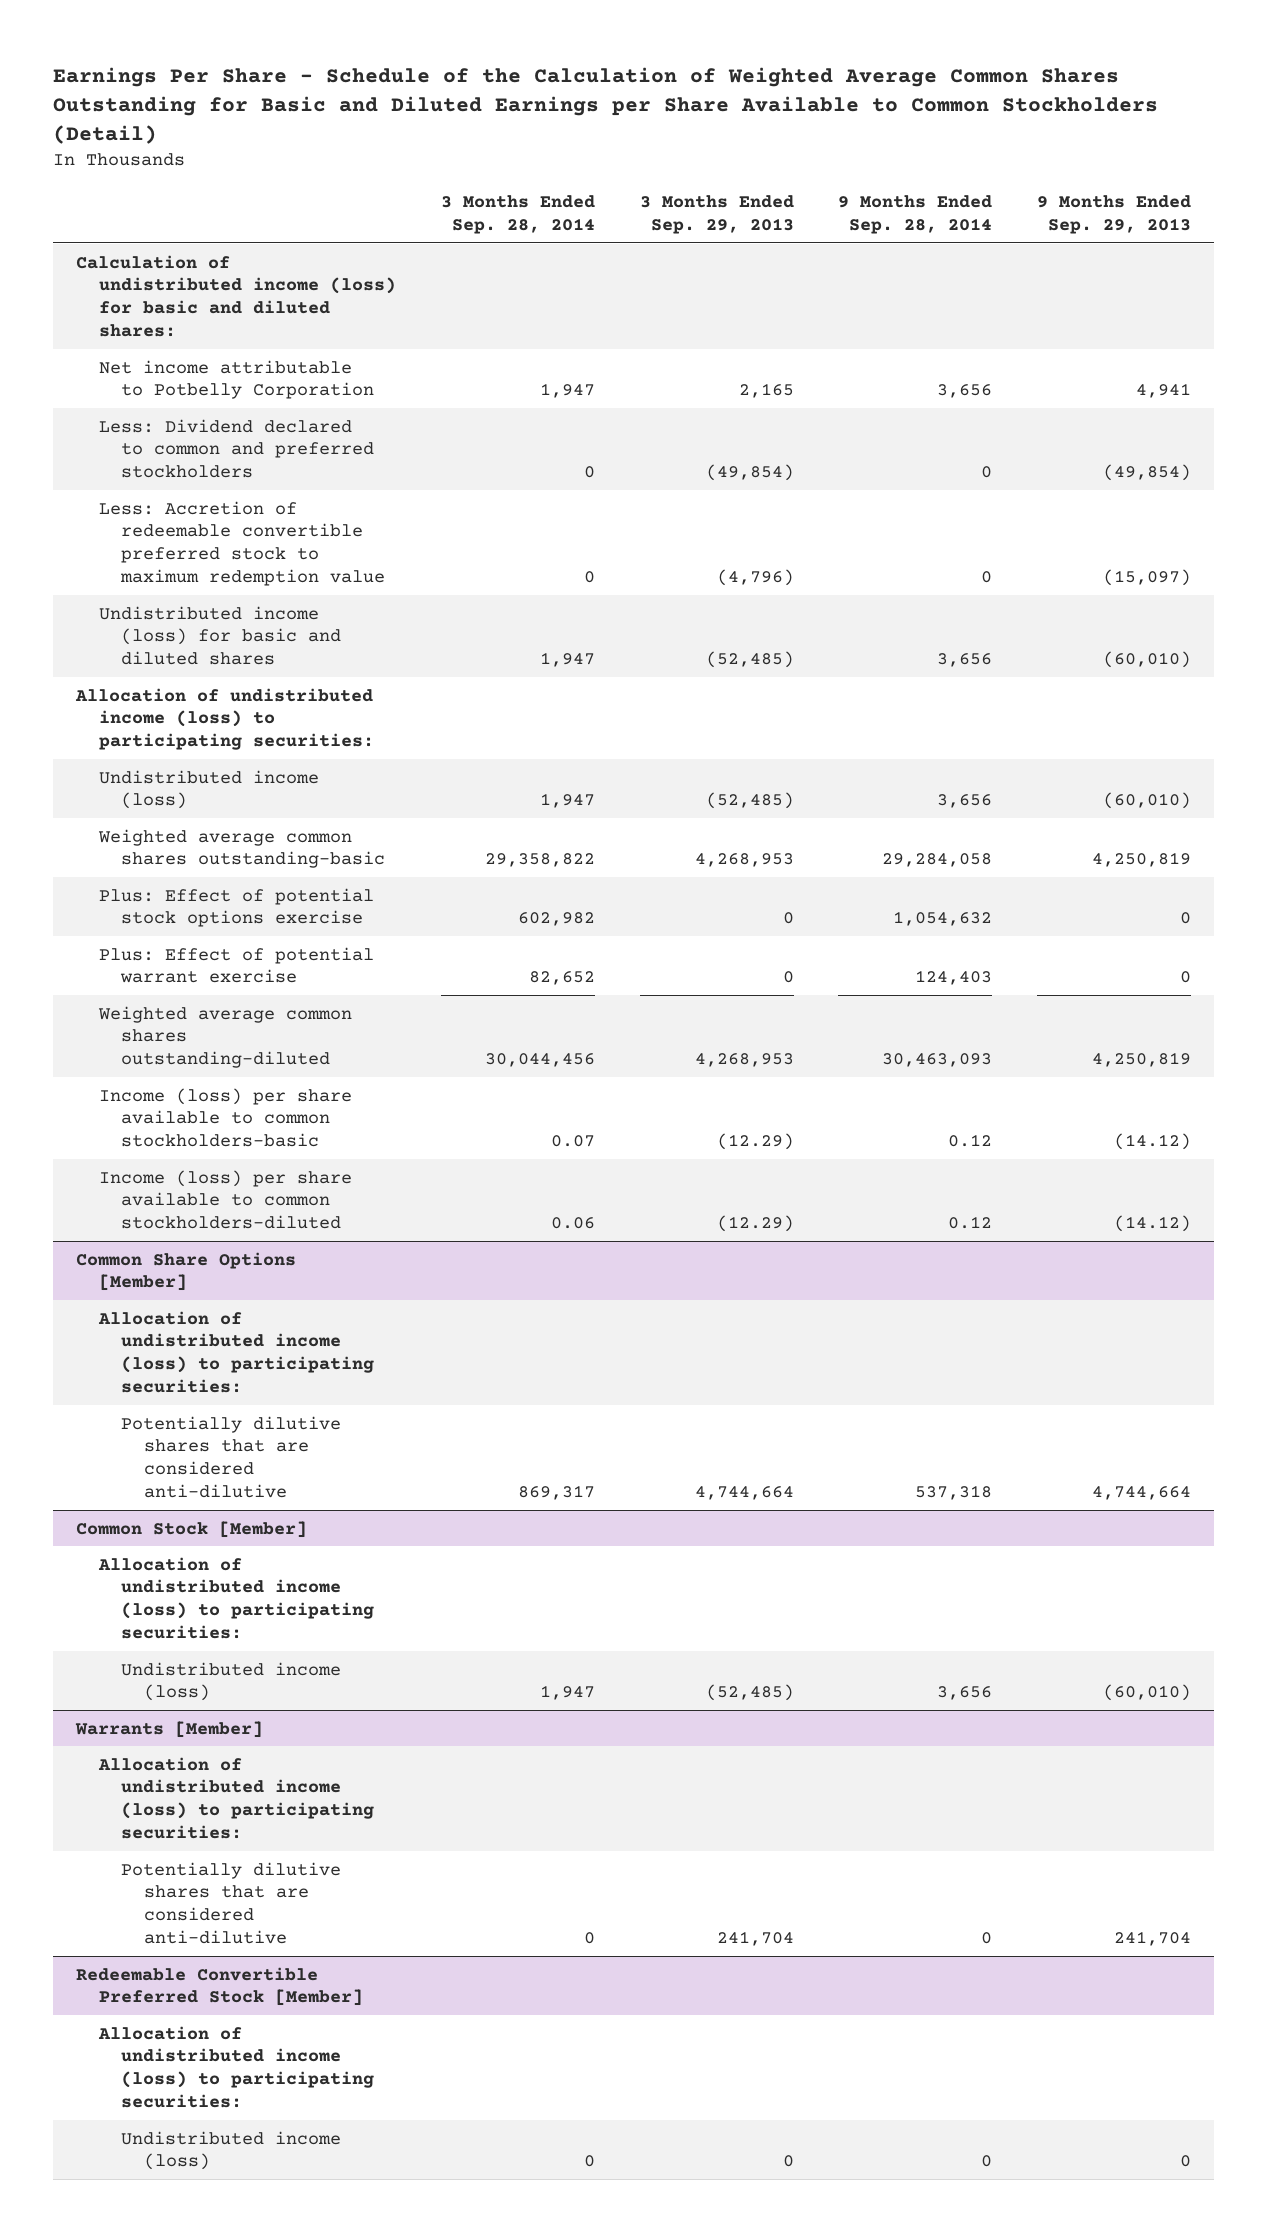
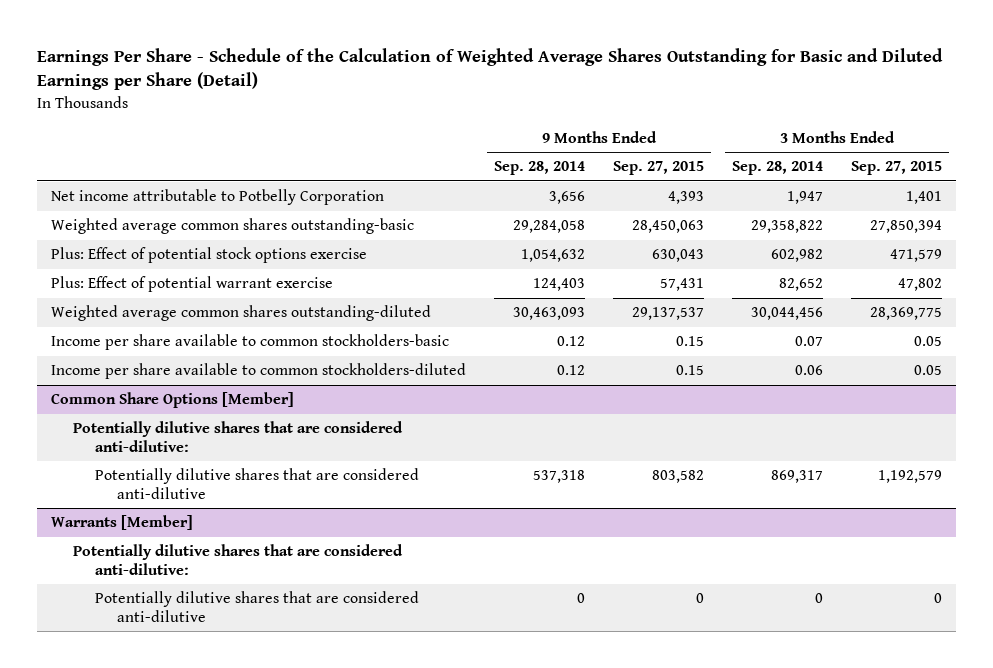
- Earnings Per Share - Schedule of the Calculation of Weighted Average Common Shares Outstanding for Basic and Diluted Earnings per Share Available to Common Stockholders (Detail)
+ Earnings Per Share - Schedule of the Calculation of Weighted Average Shares Outstanding for Basic and Diluted Earnings per Share (Detail)
- | 3 Months Ended Sep. 28, 2014 | 3 Months Ended Sep. 29, 2013 | 9 Months Ended Sep. 28, 2014 | 9 Months Ended Sep. 29, 2013
+ | 9 Months Ended Sep. 28, 2014 | 9 Months Ended Sep. 27, 2015 | 3 Months Ended Sep. 28, 2014 | 3 Months Ended Sep. 27, 2015
- Calculation of undistributed income (loss) for basic and diluted shares:
- Less: Dividend declared to common and preferred stockholders | 0 | (49,854) | 0 | (49,854)
- Less: Accretion of redeemable convertible preferred stock to maximum redemption value | 0 | (4,796) | 0 | (15,097)
- Undistributed income (loss) for basic and diluted shares | 1,947 | (52,485) | 3,656 | (60,010)
- Allocation of undistributed income (loss) to participating securities:
- Undistributed income (loss) | 1,947 | (52,485) | 3,656 | (60,010)
- Income (loss) per share available to common stockholders-basic | 0.07 | (12.29) | 0.12 | (14.12)
- Income (loss) per share available to common stockholders-diluted | 0.06 | (12.29) | 0.12 | (14.12)
+ Income per share available to common stockholders-basic | 0.12 | 0.15 | 0.07 | 0.05
+ Income per share available to common stockholders-diluted | 0.12 | 0.15 | 0.06 | 0.05
@ Common Share Options [Member]
- Allocation of undistributed income (loss) to participating securities:
+ Potentially dilutive shares that are considered anti-dilutive:
- Common Stock [Member]
- Allocation of undistributed income (loss) to participating securities:
- Undistributed income (loss) | 1,947 | (52,485) | 3,656 | (60,010)
@ Warrants [Member]
- Allocation of undistributed income (loss) to participating securities:
+ Potentially dilutive shares that are considered anti-dilutive:
- Redeemable Convertible Preferred Stock [Member]
- Allocation of undistributed income (loss) to participating securities:
- Undistributed income (loss) | 0 | 0 | 0 | 0

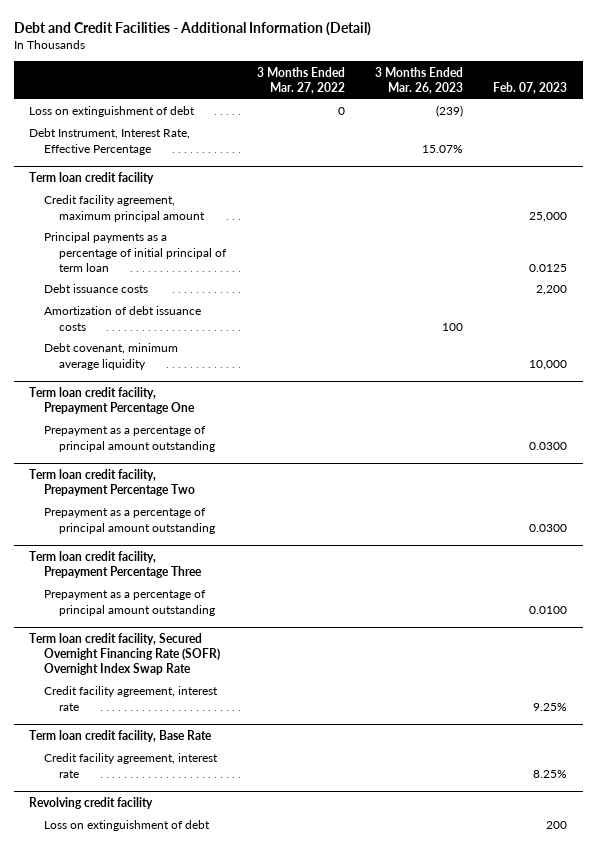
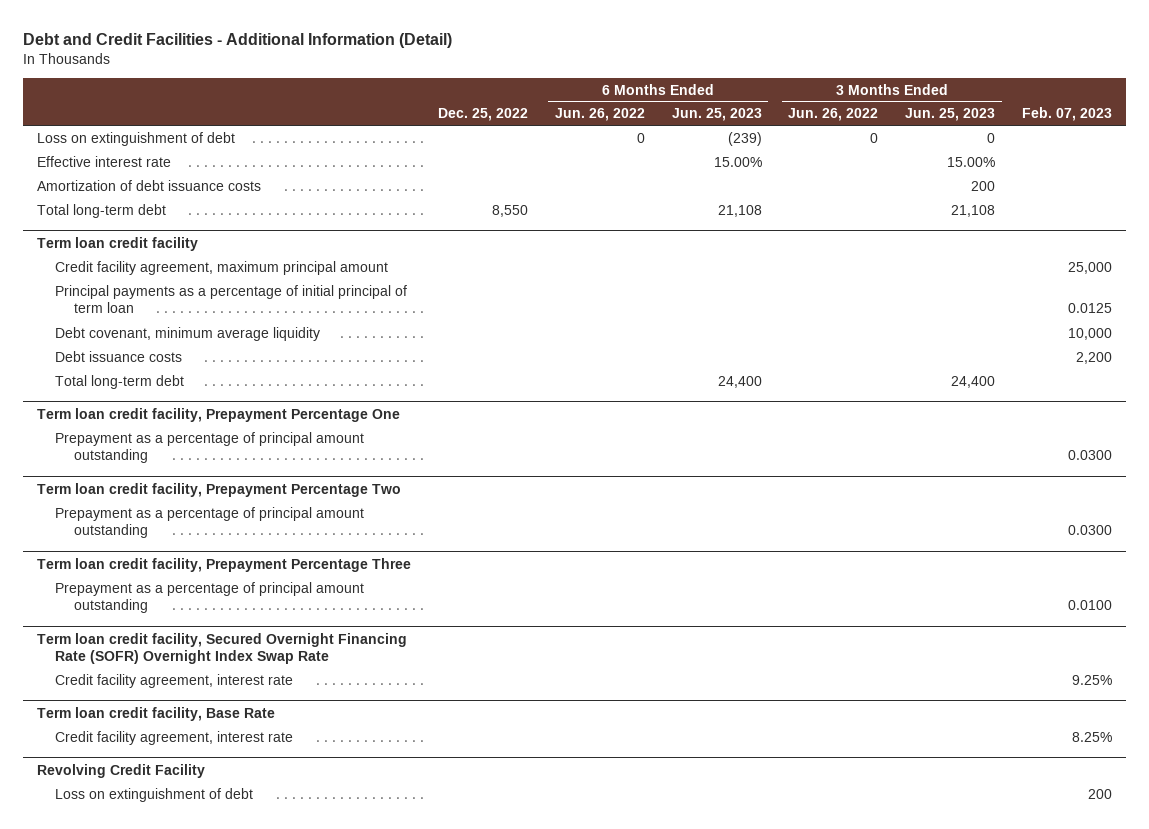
- | 3 Months Ended Mar. 27, 2022 | 3 Months Ended Mar. 26, 2023 | Feb. 07, 2023
+ | Dec. 25, 2022 | 6 Months Ended Jun. 26, 2022 | 6 Months Ended Jun. 25, 2023 | 3 Months Ended Jun. 26, 2022 | 3 Months Ended Jun. 25, 2023 | Feb. 07, 2023
- Debt Instrument, Interest Rate, Effective Percentage | | 15.07% |
+ Effective interest rate | | | 15.00% | | 15.00% |
+ Amortization of debt issuance costs | | | | | 200 |
+ Total long-term debt | 8,550 | | 21,108 | | 21,108 |
@ Term loan credit facility
- Amortization of debt issuance costs | | 100 |
moved down: Debt issuance costs | | | | | | 2,200
+ Total long-term debt | | | 24,400 | | 24,400 |
- Revolving credit facility
+ Revolving Credit Facility

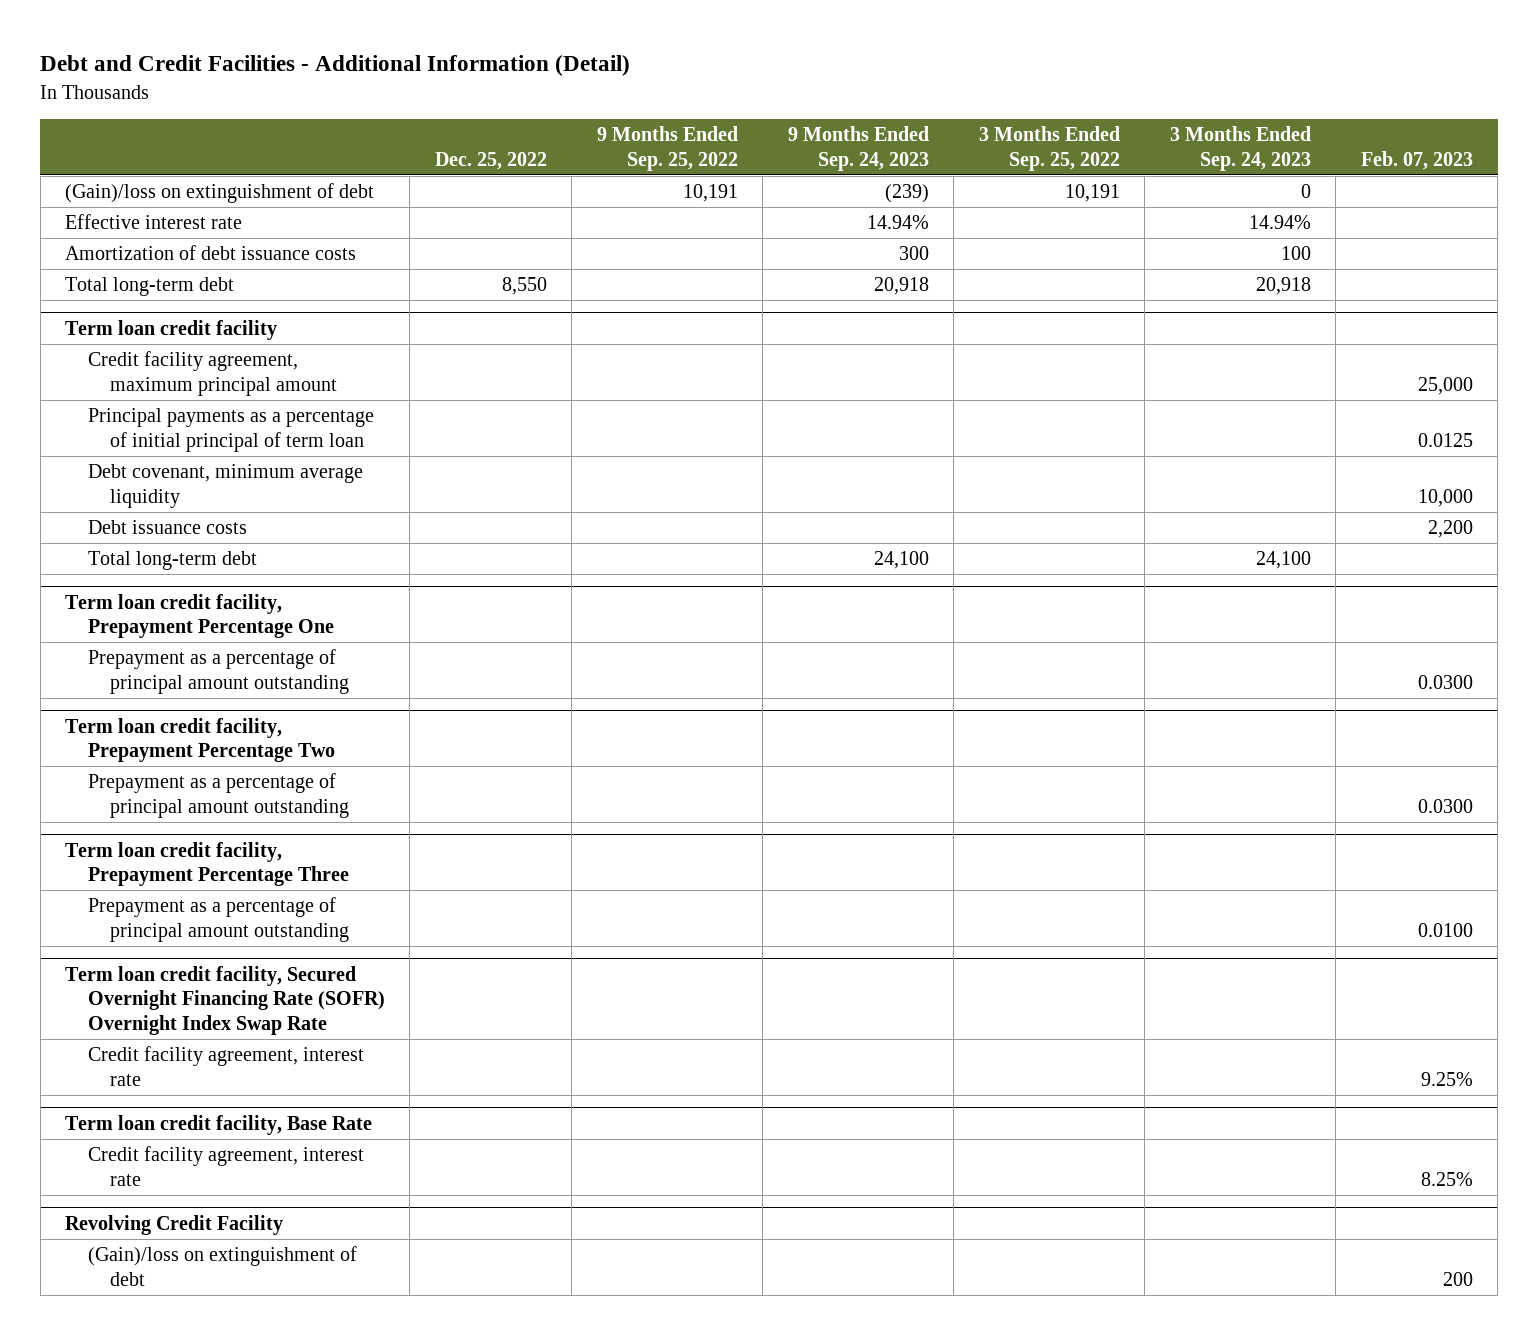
- | Dec. 25, 2022 | 6 Months Ended Jun. 26, 2022 | 6 Months Ended Jun. 25, 2023 | 3 Months Ended Jun. 26, 2022 | 3 Months Ended Jun. 25, 2023 | Feb. 07, 2023
+ | Dec. 25, 2022 | 9 Months Ended Sep. 25, 2022 | 9 Months Ended Sep. 24, 2023 | 3 Months Ended Sep. 25, 2022 | 3 Months Ended Sep. 24, 2023 | Feb. 07, 2023
- Loss on extinguishment of debt | | 0 | (239) | 0 | 0 |
+ (Gain)/loss on extinguishment of debt | | 10,191 | (239) | 10,191 | 0 |
@ Revolving Credit Facility
- Loss on extinguishment of debt | | | | | | 200
+ (Gain)/loss on extinguishment of debt | | | | | | 200

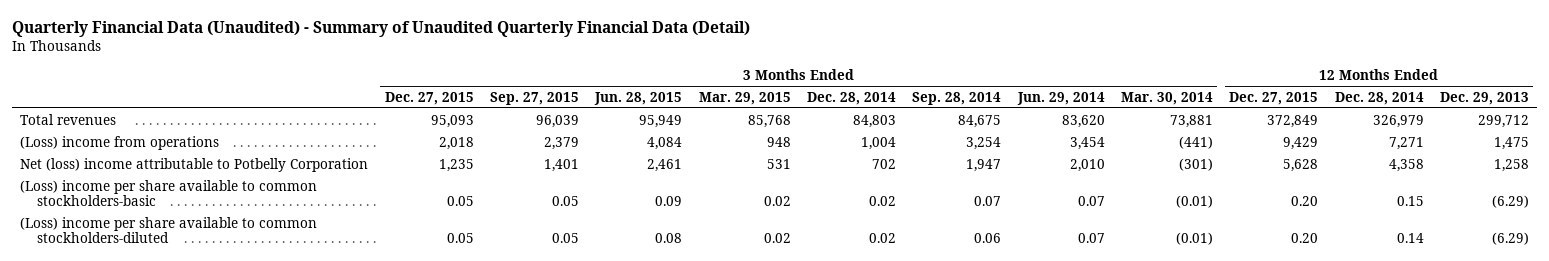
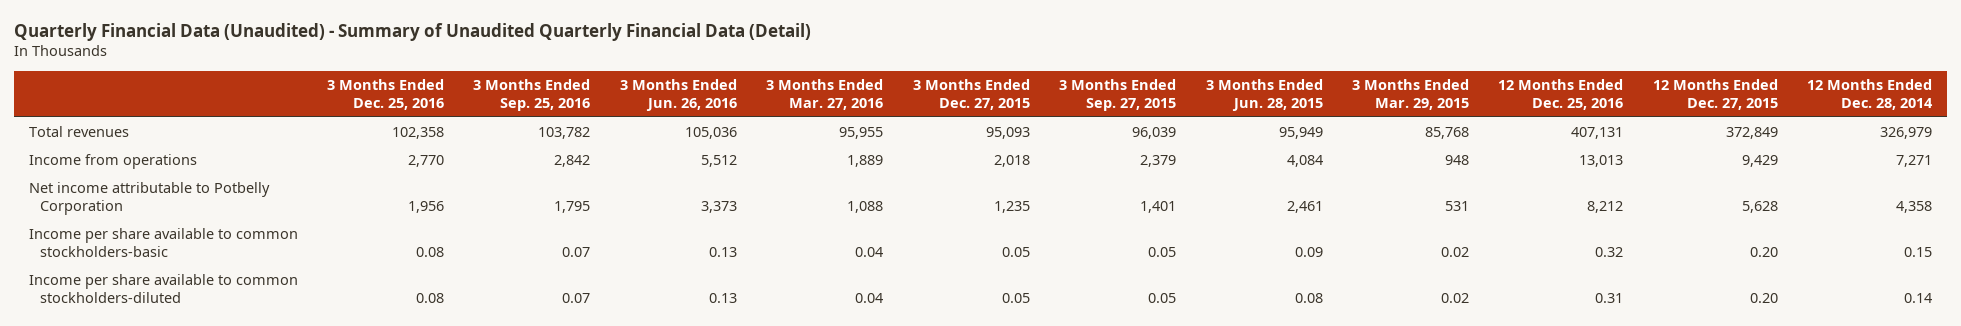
- | 3 Months Ended Dec. 27, 2015 | 3 Months Ended Sep. 27, 2015 | 3 Months Ended Jun. 28, 2015 | 3 Months Ended Mar. 29, 2015 | 3 Months Ended Dec. 28, 2014 | 3 Months Ended Sep. 28, 2014 | 3 Months Ended Jun. 29, 2014 | 3 Months Ended Mar. 30, 2014 | 12 Months Ended Dec. 27, 2015 | 12 Months Ended Dec. 28, 2014 | 12 Months Ended Dec. 29, 2013
+ | 3 Months Ended Dec. 25, 2016 | 3 Months Ended Sep. 25, 2016 | 3 Months Ended Jun. 26, 2016 | 3 Months Ended Mar. 27, 2016 | 3 Months Ended Dec. 27, 2015 | 3 Months Ended Sep. 27, 2015 | 3 Months Ended Jun. 28, 2015 | 3 Months Ended Mar. 29, 2015 | 12 Months Ended Dec. 25, 2016 | 12 Months Ended Dec. 27, 2015 | 12 Months Ended Dec. 28, 2014
- (Loss) income from operations | 2,018 | 2,379 | 4,084 | 948 | 1,004 | 3,254 | 3,454 | (441) | 9,429 | 7,271 | 1,475
- Net (loss) income attributable to Potbelly Corporation | 1,235 | 1,401 | 2,461 | 531 | 702 | 1,947 | 2,010 | (301) | 5,628 | 4,358 | 1,258
- (Loss) income per share available to common stockholders-basic | 0.05 | 0.05 | 0.09 | 0.02 | 0.02 | 0.07 | 0.07 | (0.01) | 0.20 | 0.15 | (6.29)
- (Loss) income per share available to common stockholders-diluted | 0.05 | 0.05 | 0.08 | 0.02 | 0.02 | 0.06 | 0.07 | (0.01) | 0.20 | 0.14 | (6.29)
+ Income from operations | 2,770 | 2,842 | 5,512 | 1,889 | 2,018 | 2,379 | 4,084 | 948 | 13,013 | 9,429 | 7,271
+ Net income attributable to Potbelly Corporation | 1,956 | 1,795 | 3,373 | 1,088 | 1,235 | 1,401 | 2,461 | 531 | 8,212 | 5,628 | 4,358
+ Income per share available to common stockholders-basic | 0.08 | 0.07 | 0.13 | 0.04 | 0.05 | 0.05 | 0.09 | 0.02 | 0.32 | 0.20 | 0.15
+ Income per share available to common stockholders-diluted | 0.08 | 0.07 | 0.13 | 0.04 | 0.05 | 0.05 | 0.08 | 0.02 | 0.31 | 0.20 | 0.14

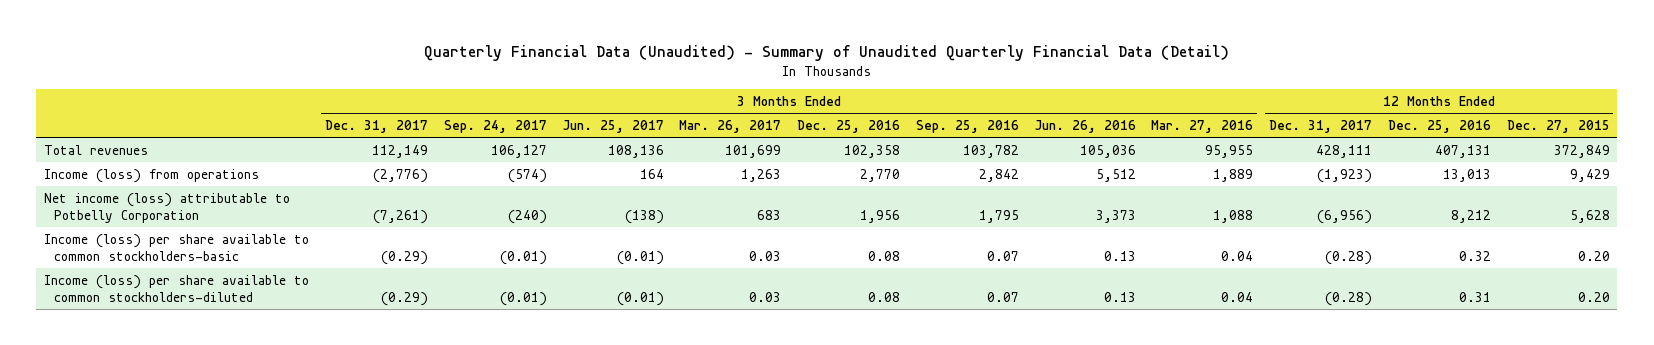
- | 3 Months Ended Dec. 25, 2016 | 3 Months Ended Sep. 25, 2016 | 3 Months Ended Jun. 26, 2016 | 3 Months Ended Mar. 27, 2016 | 3 Months Ended Dec. 27, 2015 | 3 Months Ended Sep. 27, 2015 | 3 Months Ended Jun. 28, 2015 | 3 Months Ended Mar. 29, 2015 | 12 Months Ended Dec. 25, 2016 | 12 Months Ended Dec. 27, 2015 | 12 Months Ended Dec. 28, 2014
+ | 3 Months Ended Dec. 31, 2017 | 3 Months Ended Sep. 24, 2017 | 3 Months Ended Jun. 25, 2017 | 3 Months Ended Mar. 26, 2017 | 3 Months Ended Dec. 25, 2016 | 3 Months Ended Sep. 25, 2016 | 3 Months Ended Jun. 26, 2016 | 3 Months Ended Mar. 27, 2016 | 12 Months Ended Dec. 31, 2017 | 12 Months Ended Dec. 25, 2016 | 12 Months Ended Dec. 27, 2015
- Income from operations | 2,770 | 2,842 | 5,512 | 1,889 | 2,018 | 2,379 | 4,084 | 948 | 13,013 | 9,429 | 7,271
- Net income attributable to Potbelly Corporation | 1,956 | 1,795 | 3,373 | 1,088 | 1,235 | 1,401 | 2,461 | 531 | 8,212 | 5,628 | 4,358
- Income per share available to common stockholders-basic | 0.08 | 0.07 | 0.13 | 0.04 | 0.05 | 0.05 | 0.09 | 0.02 | 0.32 | 0.20 | 0.15
- Income per share available to common stockholders-diluted | 0.08 | 0.07 | 0.13 | 0.04 | 0.05 | 0.05 | 0.08 | 0.02 | 0.31 | 0.20 | 0.14
+ Income (loss) from operations | (2,776) | (574) | 164 | 1,263 | 2,770 | 2,842 | 5,512 | 1,889 | (1,923) | 13,013 | 9,429
+ Net income (loss) attributable to Potbelly Corporation | (7,261) | (240) | (138) | 683 | 1,956 | 1,795 | 3,373 | 1,088 | (6,956) | 8,212 | 5,628
+ Income (loss) per share available to common stockholders-basic | (0.29) | (0.01) | (0.01) | 0.03 | 0.08 | 0.07 | 0.13 | 0.04 | (0.28) | 0.32 | 0.20
+ Income (loss) per share available to common stockholders-diluted | (0.29) | (0.01) | (0.01) | 0.03 | 0.08 | 0.07 | 0.13 | 0.04 | (0.28) | 0.31 | 0.20

